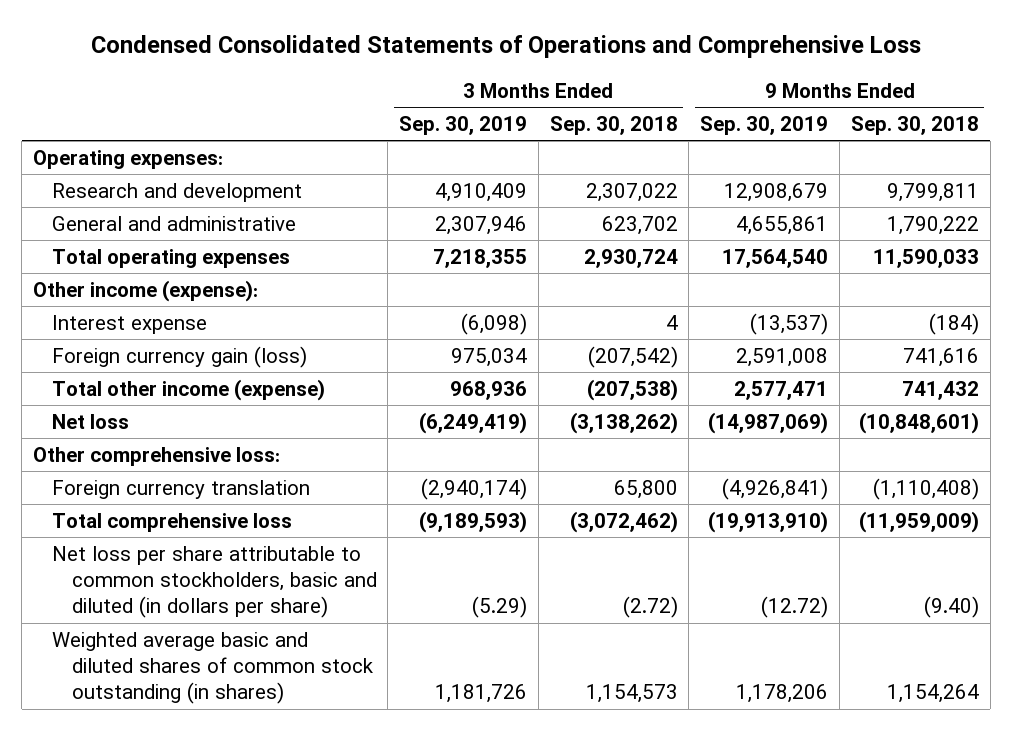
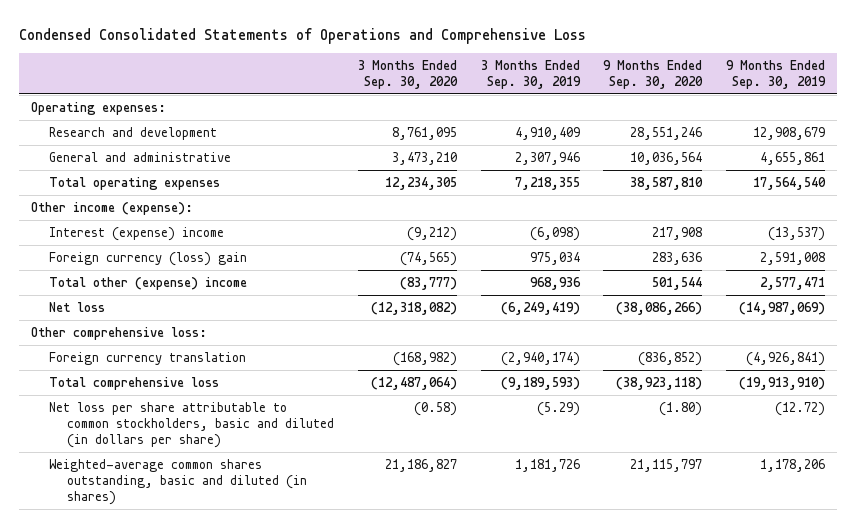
- | 3 Months Ended Sep. 30, 2019 | 3 Months Ended Sep. 30, 2018 | 9 Months Ended Sep. 30, 2019 | 9 Months Ended Sep. 30, 2018
+ | 3 Months Ended Sep. 30, 2020 | 3 Months Ended Sep. 30, 2019 | 9 Months Ended Sep. 30, 2020 | 9 Months Ended Sep. 30, 2019
- Interest expense | (6,098) | 4 | (13,537) | (184)
- Foreign currency gain (loss) | 975,034 | (207,542) | 2,591,008 | 741,616
- Total other income (expense) | 968,936 | (207,538) | 2,577,471 | 741,432
+ Interest (expense) income | (9,212) | (6,098) | 217,908 | (13,537)
+ Foreign currency (loss) gain | (74,565) | 975,034 | 283,636 | 2,591,008
+ Total other (expense) income | (83,777) | 968,936 | 501,544 | 2,577,471
- Weighted average basic and diluted shares of common stock outstanding (in shares) | 1,181,726 | 1,154,573 | 1,178,206 | 1,154,264
+ Weighted-average common shares outstanding, basic and diluted (in shares) | 21,186,827 | 1,181,726 | 21,115,797 | 1,178,206

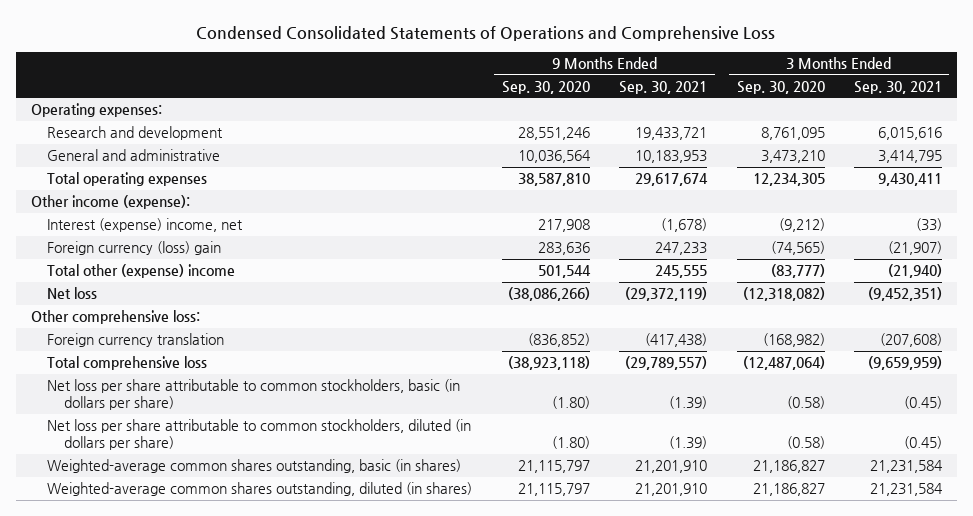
- | 3 Months Ended Sep. 30, 2020 | 3 Months Ended Sep. 30, 2019 | 9 Months Ended Sep. 30, 2020 | 9 Months Ended Sep. 30, 2019
+ | 9 Months Ended Sep. 30, 2020 | 9 Months Ended Sep. 30, 2021 | 3 Months Ended Sep. 30, 2020 | 3 Months Ended Sep. 30, 2021
- Interest (expense) income | (9,212) | (6,098) | 217,908 | (13,537)
+ Interest (expense) income, net | 217,908 | (1,678) | (9,212) | (33)
- Net loss per share attributable to common stockholders, basic and diluted (in dollars per share) | (0.58) | (5.29) | (1.80) | (12.72)
- Weighted-average common shares outstanding, basic and diluted (in shares) | 21,186,827 | 1,181,726 | 21,115,797 | 1,178,206
+ Net loss per share attributable to common stockholders, basic (in dollars per share) | (1.80) | (1.39) | (0.58) | (0.45)
+ Net loss per share attributable to common stockholders, diluted (in dollars per share) | (1.80) | (1.39) | (0.58) | (0.45)
+ Weighted-average common shares outstanding, basic (in shares) | 21,115,797 | 21,201,910 | 21,186,827 | 21,231,584
+ Weighted-average common shares outstanding, diluted (in shares) | 21,115,797 | 21,201,910 | 21,186,827 | 21,231,584

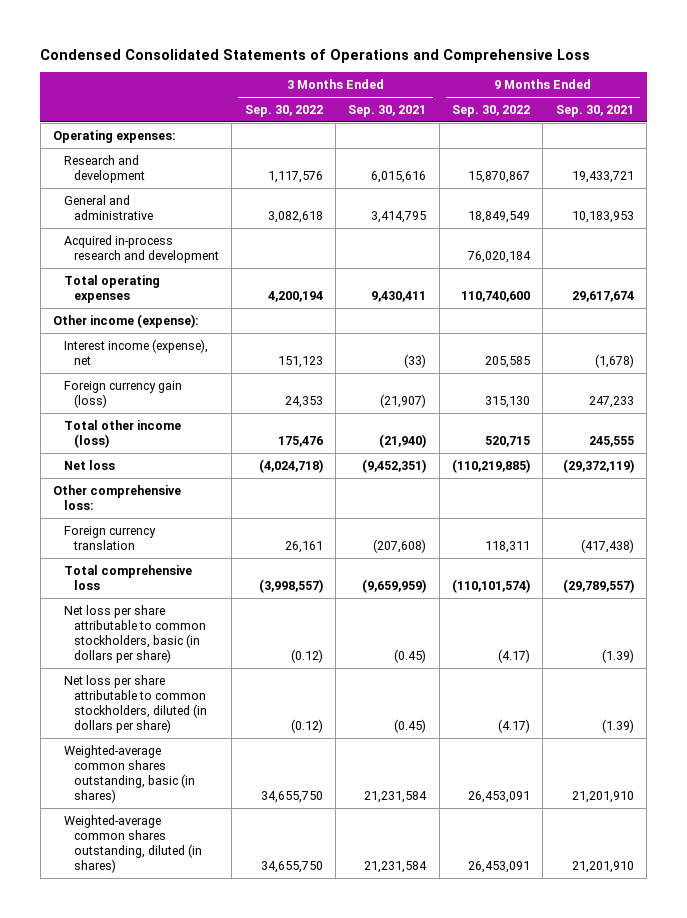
- | 9 Months Ended Sep. 30, 2020 | 9 Months Ended Sep. 30, 2021 | 3 Months Ended Sep. 30, 2020 | 3 Months Ended Sep. 30, 2021
+ | 3 Months Ended Sep. 30, 2022 | 3 Months Ended Sep. 30, 2021 | 9 Months Ended Sep. 30, 2022 | 9 Months Ended Sep. 30, 2021
+ Acquired in-process research and development | | | 76,020,184 |
- Interest (expense) income, net | 217,908 | (1,678) | (9,212) | (33)
- Foreign currency (loss) gain | 283,636 | 247,233 | (74,565) | (21,907)
- Total other (expense) income | 501,544 | 245,555 | (83,777) | (21,940)
+ Interest income (expense), net | 151,123 | (33) | 205,585 | (1,678)
+ Foreign currency gain (loss) | 24,353 | (21,907) | 315,130 | 247,233
+ Total other income (loss) | 175,476 | (21,940) | 520,715 | 245,555

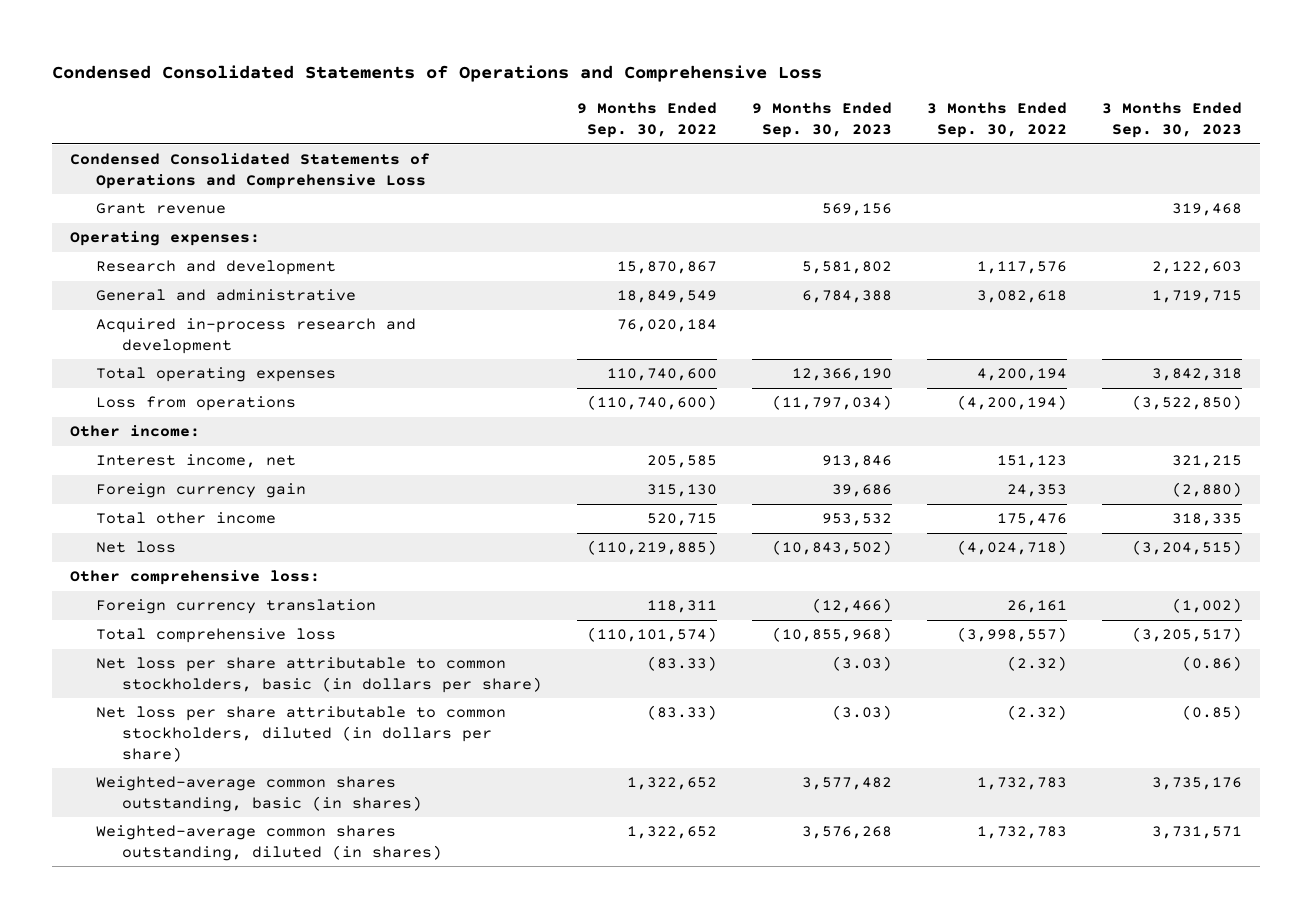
- | 3 Months Ended Sep. 30, 2022 | 3 Months Ended Sep. 30, 2021 | 9 Months Ended Sep. 30, 2022 | 9 Months Ended Sep. 30, 2021
+ | 9 Months Ended Sep. 30, 2022 | 9 Months Ended Sep. 30, 2023 | 3 Months Ended Sep. 30, 2022 | 3 Months Ended Sep. 30, 2023
+ Condensed Consolidated Statements of Operations and Comprehensive Loss
+ Grant revenue | | 569,156 | | 319,468
- Other income (expense):
- Interest income (expense), net | 151,123 | (33) | 205,585 | (1,678)
- Foreign currency gain (loss) | 24,353 | (21,907) | 315,130 | 247,233
- Total other income (loss) | 175,476 | (21,940) | 520,715 | 245,555
+ Loss from operations | (110,740,600) | (11,797,034) | (4,200,194) | (3,522,850)
+ Other income:
+ Interest income, net | 205,585 | 913,846 | 151,123 | 321,215
+ Foreign currency gain | 315,130 | 39,686 | 24,353 | (2,880)
+ Total other income | 520,715 | 953,532 | 175,476 | 318,335
- Net loss per share attributable to common stockholders, basic (in dollars per share) | (0.12) | (0.45) | (4.17) | (1.39)
- Net loss per share attributable to common stockholders, diluted (in dollars per share) | (0.12) | (0.45) | (4.17) | (1.39)
- Weighted-average common shares outstanding, basic (in shares) | 34,655,750 | 21,231,584 | 26,453,091 | 21,201,910
- Weighted-average common shares outstanding, diluted (in shares) | 34,655,750 | 21,231,584 | 26,453,091 | 21,201,910
+ Net loss per share attributable to common stockholders, basic (in dollars per share) | (83.33) | (3.03) | (2.32) | (0.86)
+ Net loss per share attributable to common stockholders, diluted (in dollars per share) | (83.33) | (3.03) | (2.32) | (0.85)
+ Weighted-average common shares outstanding, basic (in shares) | 1,322,652 | 3,577,482 | 1,732,783 | 3,735,176
+ Weighted-average common shares outstanding, diluted (in shares) | 1,322,652 | 3,576,268 | 1,732,783 | 3,731,571

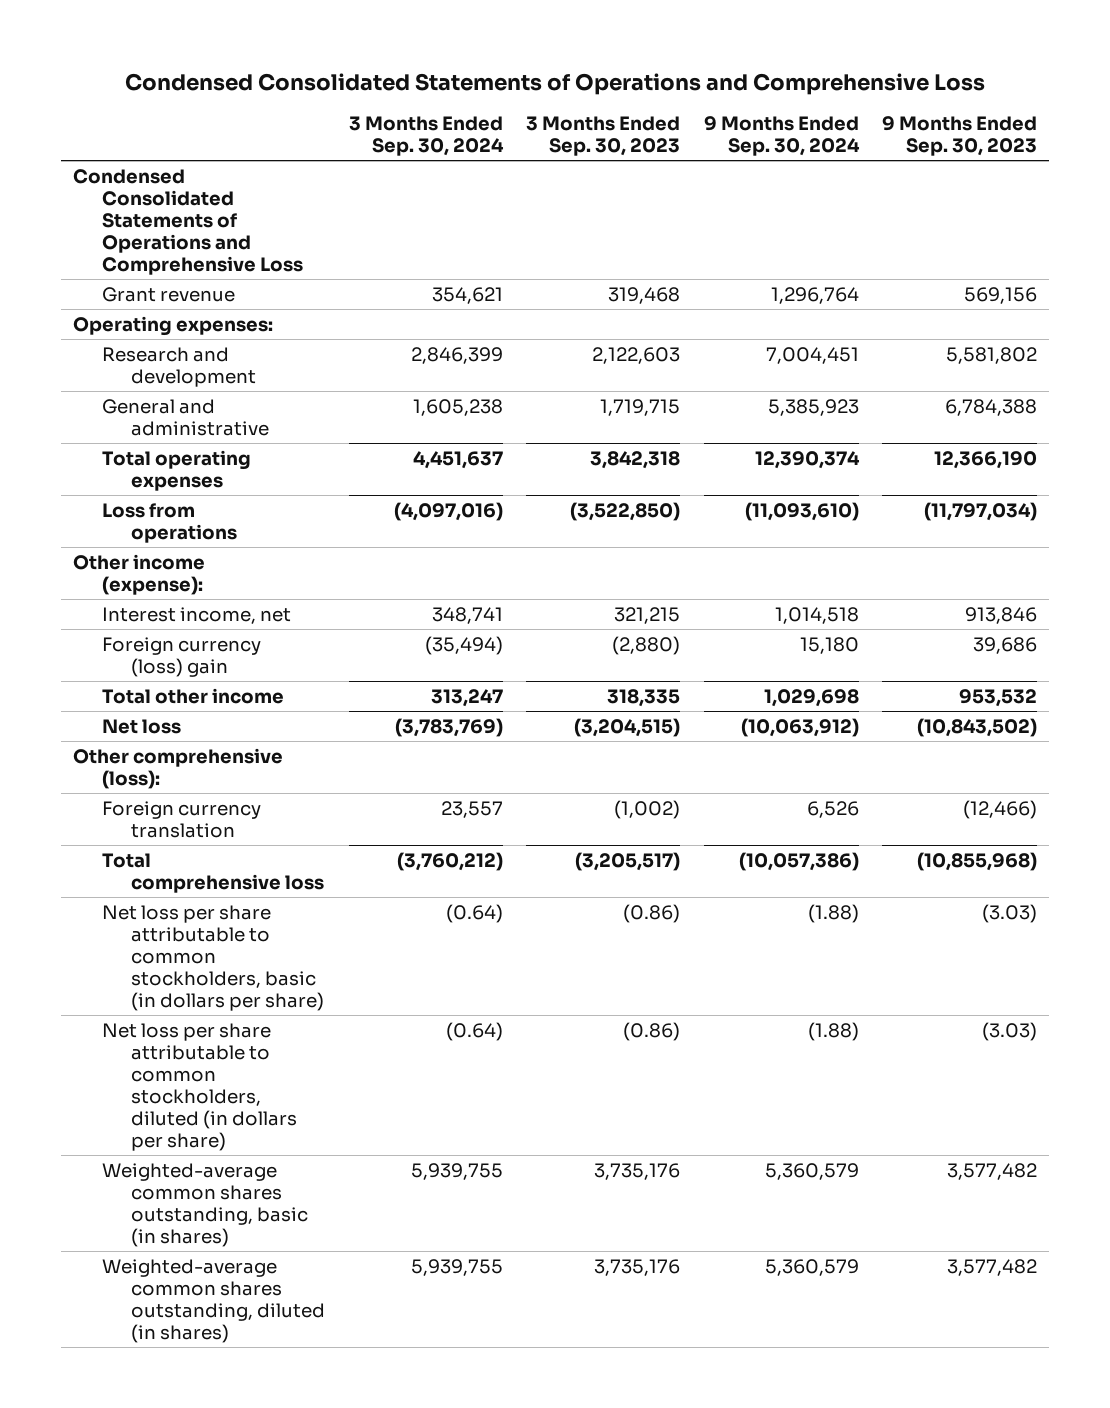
- | 9 Months Ended Sep. 30, 2022 | 9 Months Ended Sep. 30, 2023 | 3 Months Ended Sep. 30, 2022 | 3 Months Ended Sep. 30, 2023
+ | 3 Months Ended Sep. 30, 2024 | 3 Months Ended Sep. 30, 2023 | 9 Months Ended Sep. 30, 2024 | 9 Months Ended Sep. 30, 2023
- Acquired in-process research and development | 76,020,184 | | |
- Other income:
+ Other income (expense):
- Foreign currency gain | 315,130 | 39,686 | 24,353 | (2,880)
+ Foreign currency (loss) gain | (35,494) | (2,880) | 15,180 | 39,686
- Other comprehensive loss:
+ Other comprehensive (loss):
- Net loss per share attributable to common stockholders, diluted (in dollars per share) | (83.33) | (3.03) | (2.32) | (0.85)
+ Net loss per share attributable to common stockholders, diluted (in dollars per share) | (0.64) | (0.86) | (1.88) | (3.03)
- Weighted-average common shares outstanding, diluted (in shares) | 1,322,652 | 3,576,268 | 1,732,783 | 3,731,571
+ Weighted-average common shares outstanding, diluted (in shares) | 5,939,755 | 3,735,176 | 5,360,579 | 3,577,482

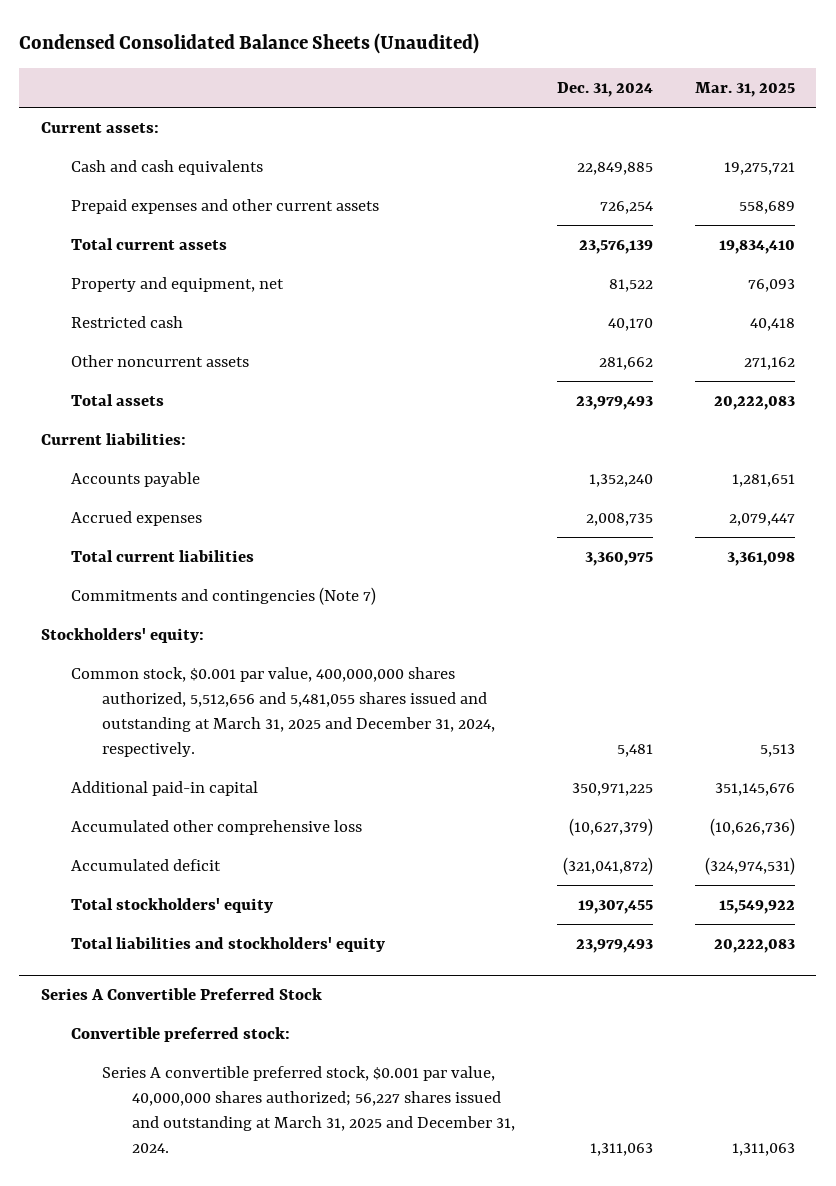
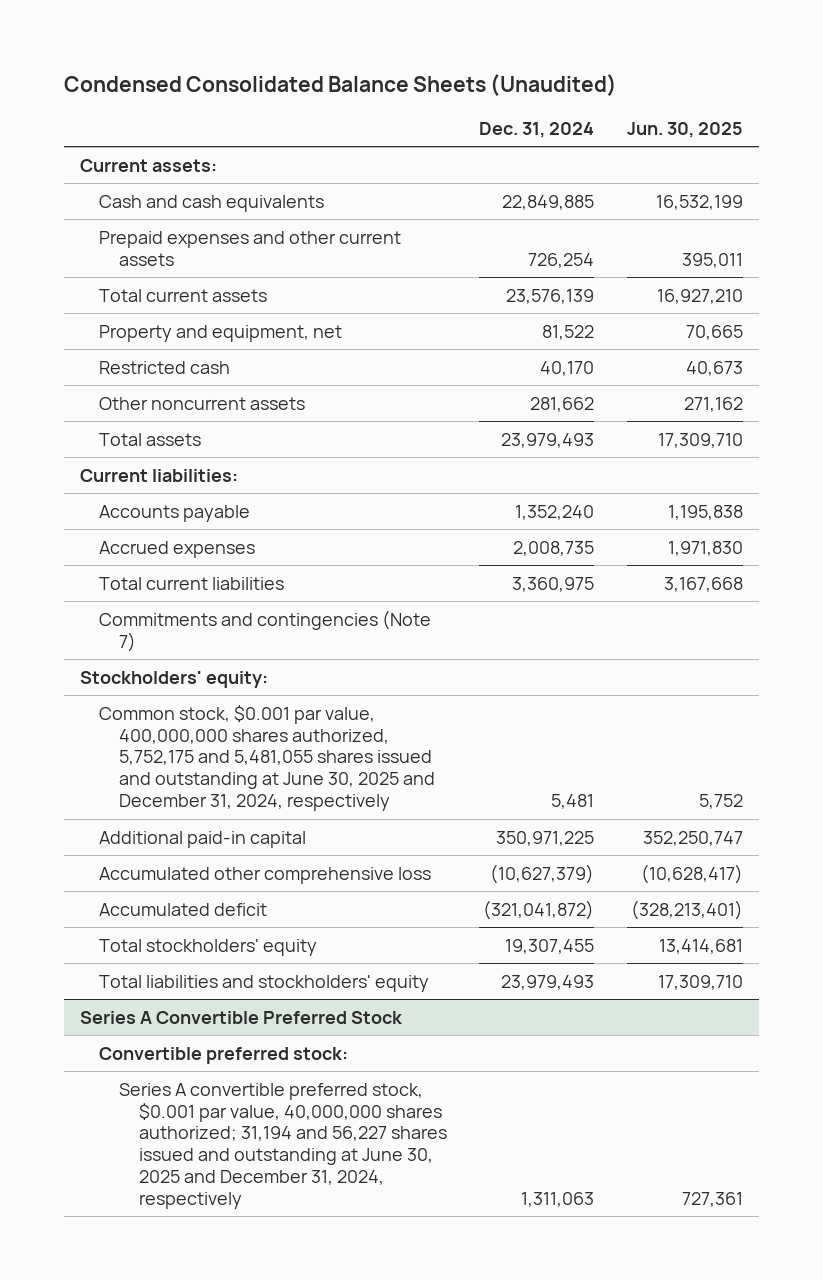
- | Dec. 31, 2024 | Mar. 31, 2025
+ | Dec. 31, 2024 | Jun. 30, 2025
- Common stock, $0.001 par value, 400,000,000 shares authorized, 5,512,656 and 5,481,055 shares issued and outstanding at March 31, 2025 and December 31, 2024, respectively. | 5,481 | 5,513
+ Common stock, $0.001 par value, 400,000,000 shares authorized, 5,752,175 and 5,481,055 shares issued and outstanding at June 30, 2025 and December 31, 2024, respectively | 5,481 | 5,752
@ Series A Convertible Preferred Stock
- Series A convertible preferred stock, $0.001 par value, 40,000,000 shares authorized; 56,227 shares issued and outstanding at March 31, 2025 and December 31, 2024. | 1,311,063 | 1,311,063
+ Series A convertible preferred stock, $0.001 par value, 40,000,000 shares authorized; 31,194 and 56,227 shares issued and outstanding at June 30, 2025 and December 31, 2024, respectively | 1,311,063 | 727,361

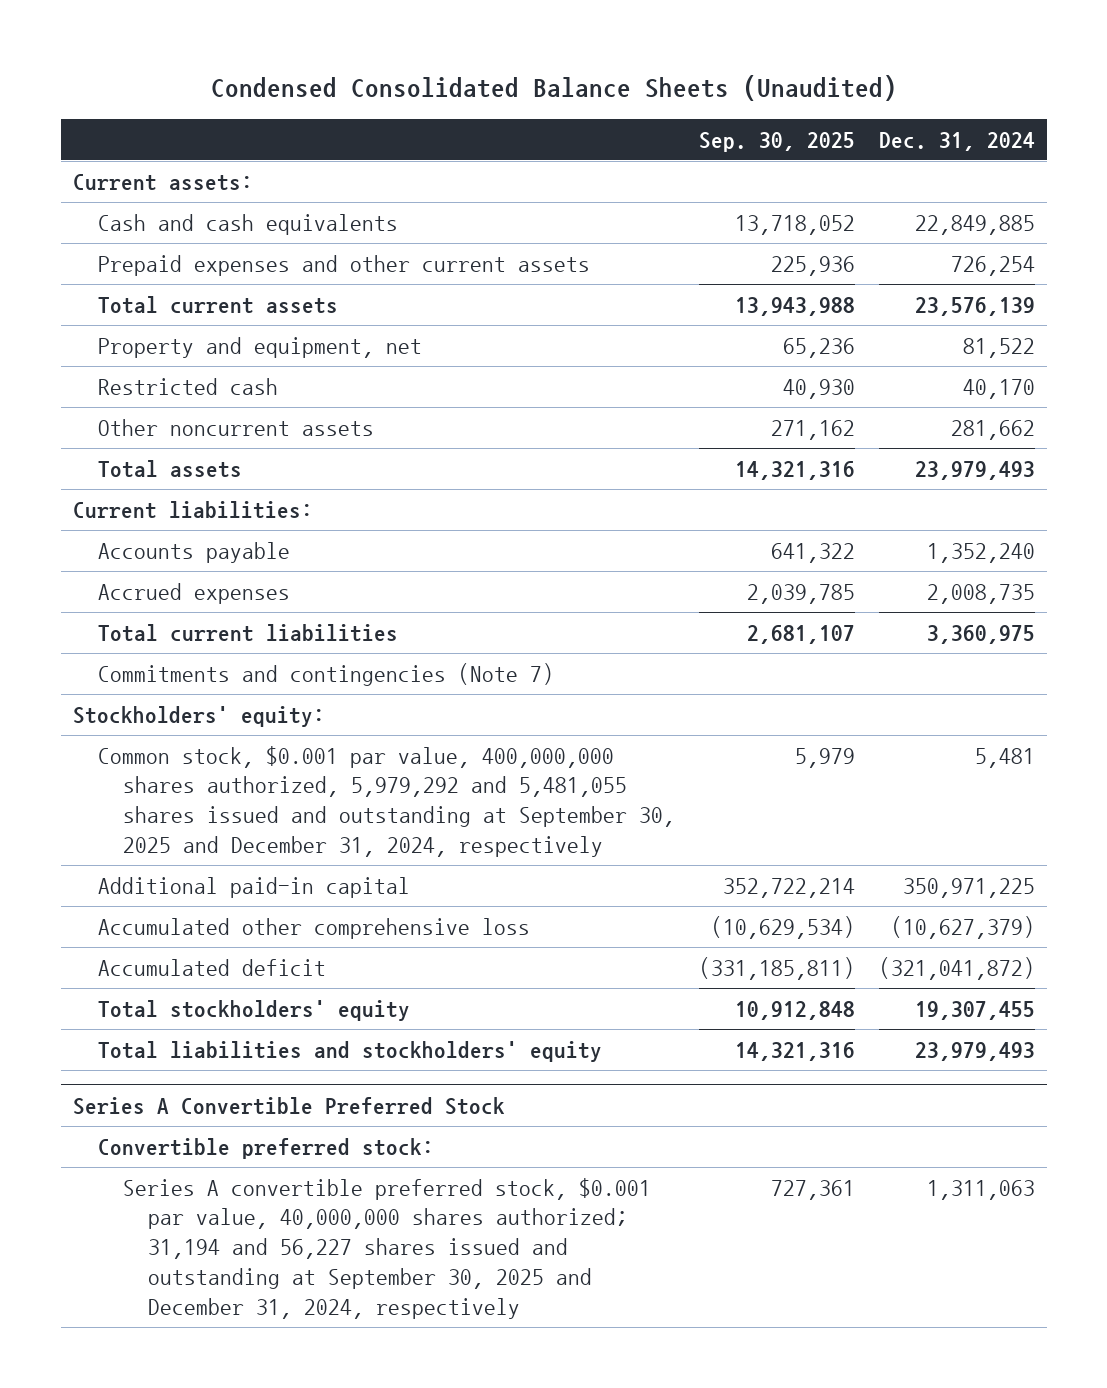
- | Dec. 31, 2024 | Jun. 30, 2025
+ | Sep. 30, 2025 | Dec. 31, 2024
- Common stock, $0.001 par value, 400,000,000 shares authorized, 5,752,175 and 5,481,055 shares issued and outstanding at June 30, 2025 and December 31, 2024, respectively | 5,481 | 5,752
+ Common stock, $0.001 par value, 400,000,000 shares authorized, 5,979,292 and 5,481,055 shares issued and outstanding at September 30, 2025 and December 31, 2024, respectively | 5,979 | 5,481
@ Series A Convertible Preferred Stock
- Series A convertible preferred stock, $0.001 par value, 40,000,000 shares authorized; 31,194 and 56,227 shares issued and outstanding at June 30, 2025 and December 31, 2024, respectively | 1,311,063 | 727,361
+ Series A convertible preferred stock, $0.001 par value, 40,000,000 shares authorized; 31,194 and 56,227 shares issued and outstanding at September 30, 2025 and December 31, 2024, respectively | 727,361 | 1,311,063

